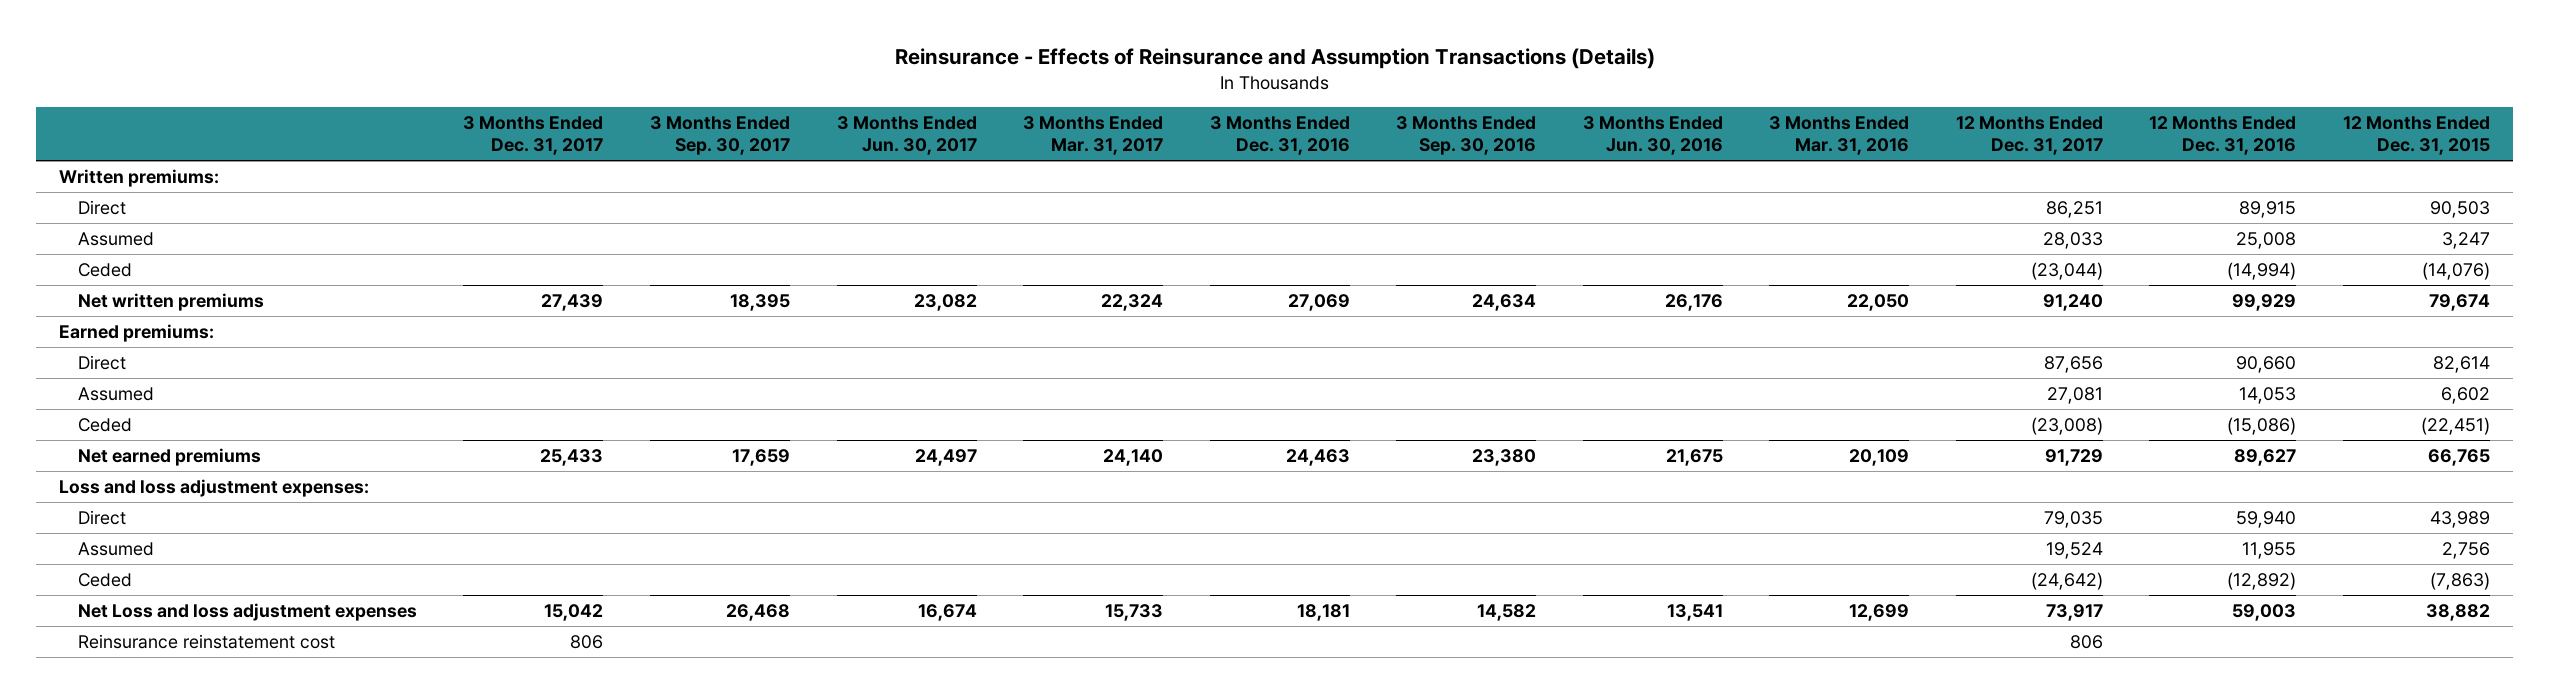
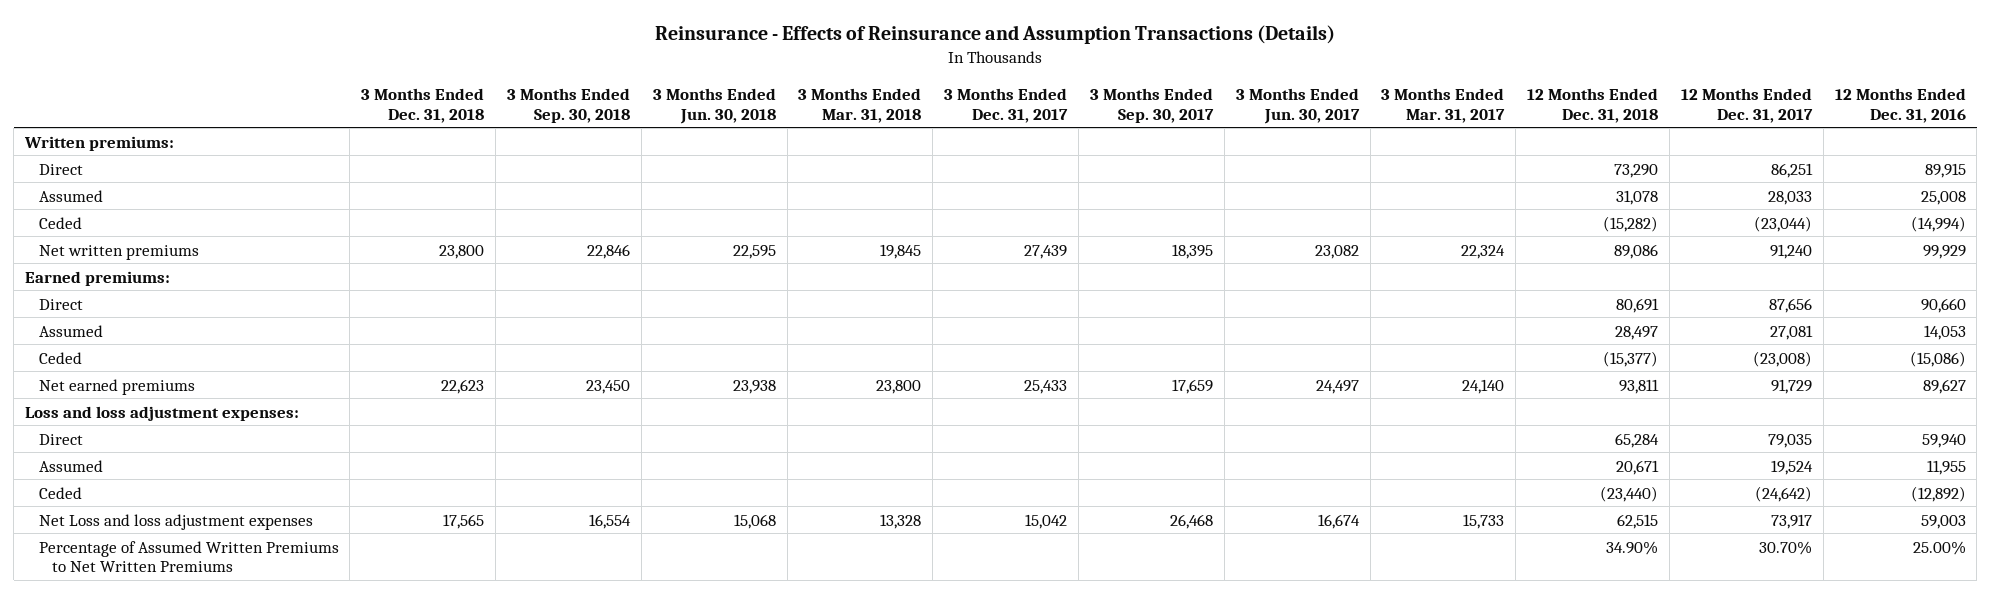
- | 3 Months Ended Dec. 31, 2017 | 3 Months Ended Sep. 30, 2017 | 3 Months Ended Jun. 30, 2017 | 3 Months Ended Mar. 31, 2017 | 3 Months Ended Dec. 31, 2016 | 3 Months Ended Sep. 30, 2016 | 3 Months Ended Jun. 30, 2016 | 3 Months Ended Mar. 31, 2016 | 12 Months Ended Dec. 31, 2017 | 12 Months Ended Dec. 31, 2016 | 12 Months Ended Dec. 31, 2015
+ | 3 Months Ended Dec. 31, 2018 | 3 Months Ended Sep. 30, 2018 | 3 Months Ended Jun. 30, 2018 | 3 Months Ended Mar. 31, 2018 | 3 Months Ended Dec. 31, 2017 | 3 Months Ended Sep. 30, 2017 | 3 Months Ended Jun. 30, 2017 | 3 Months Ended Mar. 31, 2017 | 12 Months Ended Dec. 31, 2018 | 12 Months Ended Dec. 31, 2017 | 12 Months Ended Dec. 31, 2016
- Reinsurance reinstatement cost | 806 | | | | | | | | 806 | |
+ Percentage of Assumed Written Premiums to Net Written Premiums | | | | | | | | | 34.90% | 30.70% | 25.00%

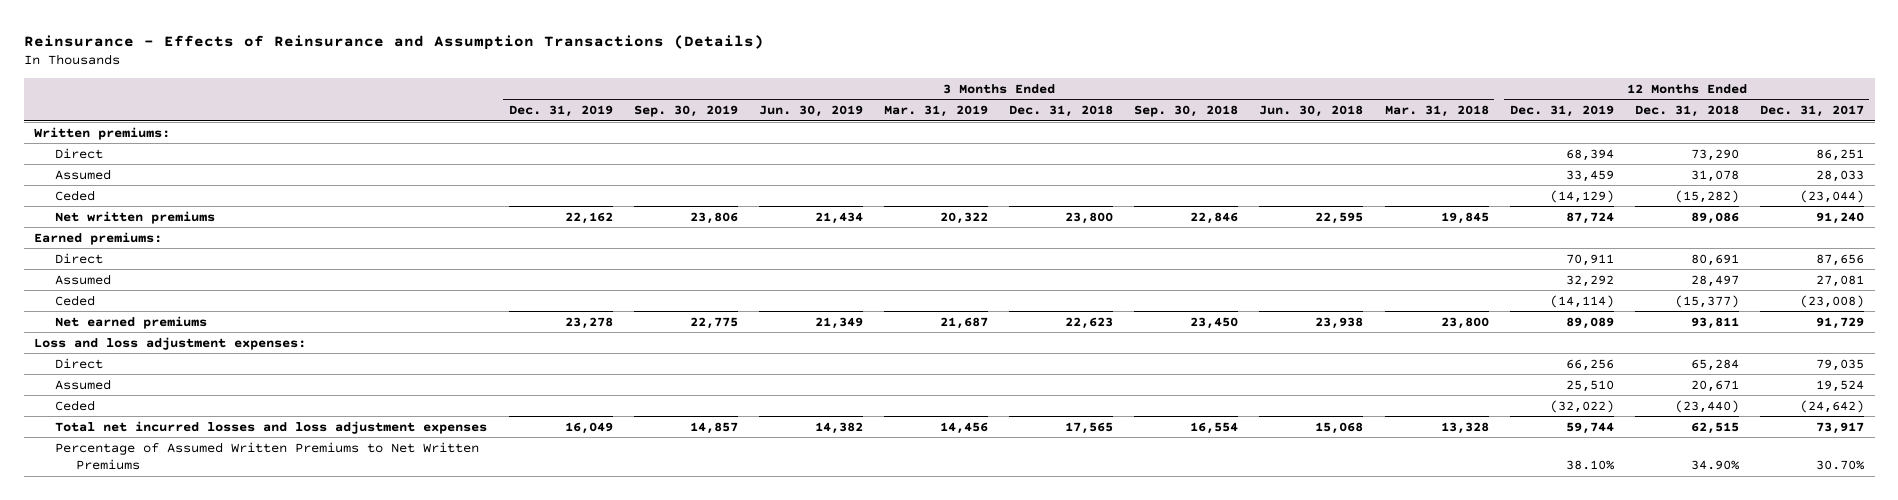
- | 3 Months Ended Dec. 31, 2018 | 3 Months Ended Sep. 30, 2018 | 3 Months Ended Jun. 30, 2018 | 3 Months Ended Mar. 31, 2018 | 3 Months Ended Dec. 31, 2017 | 3 Months Ended Sep. 30, 2017 | 3 Months Ended Jun. 30, 2017 | 3 Months Ended Mar. 31, 2017 | 12 Months Ended Dec. 31, 2018 | 12 Months Ended Dec. 31, 2017 | 12 Months Ended Dec. 31, 2016
+ | 3 Months Ended Dec. 31, 2019 | 3 Months Ended Sep. 30, 2019 | 3 Months Ended Jun. 30, 2019 | 3 Months Ended Mar. 31, 2019 | 3 Months Ended Dec. 31, 2018 | 3 Months Ended Sep. 30, 2018 | 3 Months Ended Jun. 30, 2018 | 3 Months Ended Mar. 31, 2018 | 12 Months Ended Dec. 31, 2019 | 12 Months Ended Dec. 31, 2018 | 12 Months Ended Dec. 31, 2017
- Net Loss and loss adjustment expenses | 17,565 | 16,554 | 15,068 | 13,328 | 15,042 | 26,468 | 16,674 | 15,733 | 62,515 | 73,917 | 59,003
+ Total net incurred losses and loss adjustment expenses | 16,049 | 14,857 | 14,382 | 14,456 | 17,565 | 16,554 | 15,068 | 13,328 | 59,744 | 62,515 | 73,917

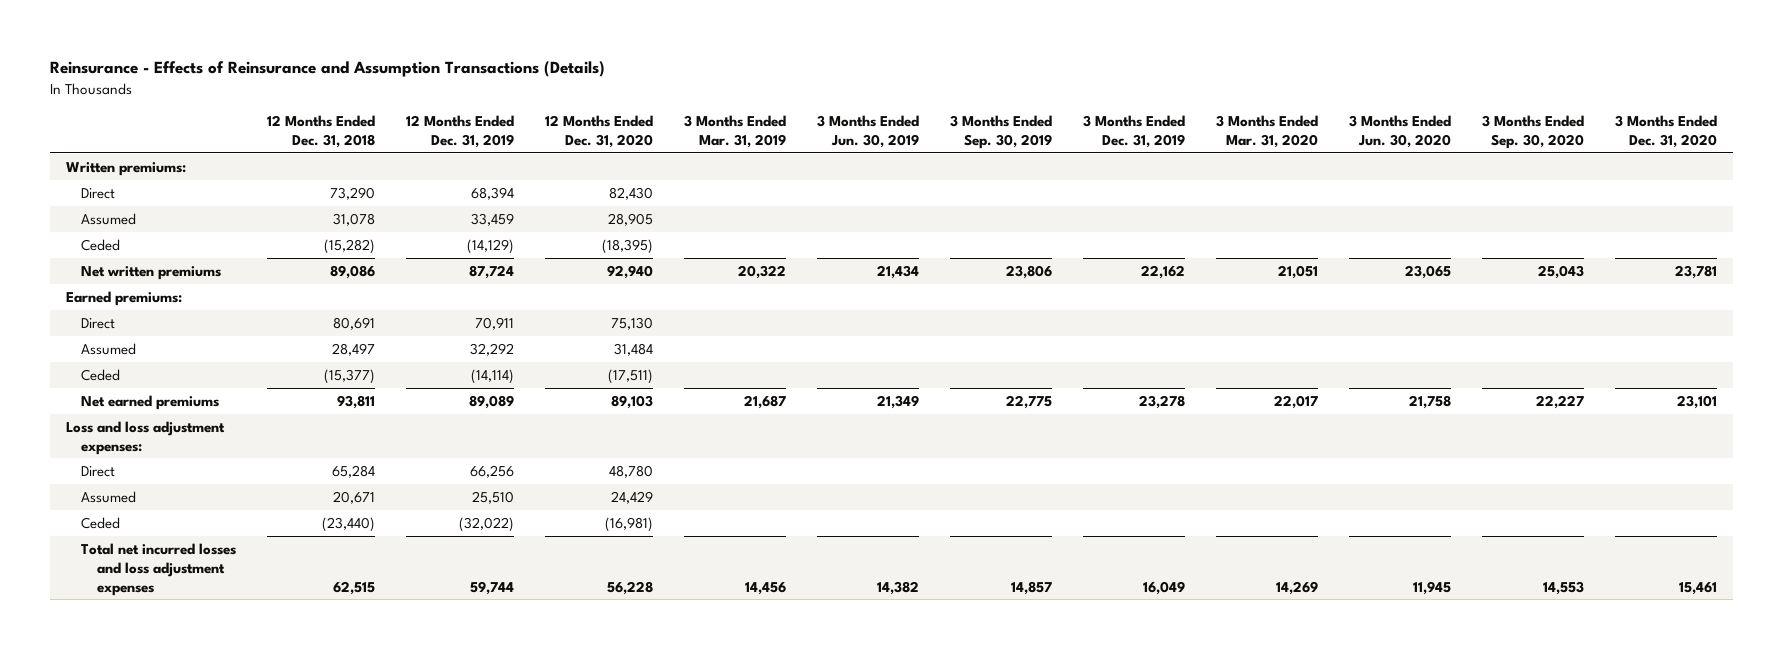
- | 3 Months Ended Dec. 31, 2019 | 3 Months Ended Sep. 30, 2019 | 3 Months Ended Jun. 30, 2019 | 3 Months Ended Mar. 31, 2019 | 3 Months Ended Dec. 31, 2018 | 3 Months Ended Sep. 30, 2018 | 3 Months Ended Jun. 30, 2018 | 3 Months Ended Mar. 31, 2018 | 12 Months Ended Dec. 31, 2019 | 12 Months Ended Dec. 31, 2018 | 12 Months Ended Dec. 31, 2017
+ | 12 Months Ended Dec. 31, 2018 | 12 Months Ended Dec. 31, 2019 | 12 Months Ended Dec. 31, 2020 | 3 Months Ended Mar. 31, 2019 | 3 Months Ended Jun. 30, 2019 | 3 Months Ended Sep. 30, 2019 | 3 Months Ended Dec. 31, 2019 | 3 Months Ended Mar. 31, 2020 | 3 Months Ended Jun. 30, 2020 | 3 Months Ended Sep. 30, 2020 | 3 Months Ended Dec. 31, 2020
- Percentage of Assumed Written Premiums to Net Written Premiums | | | | | | | | | 38.10% | 34.90% | 30.70%

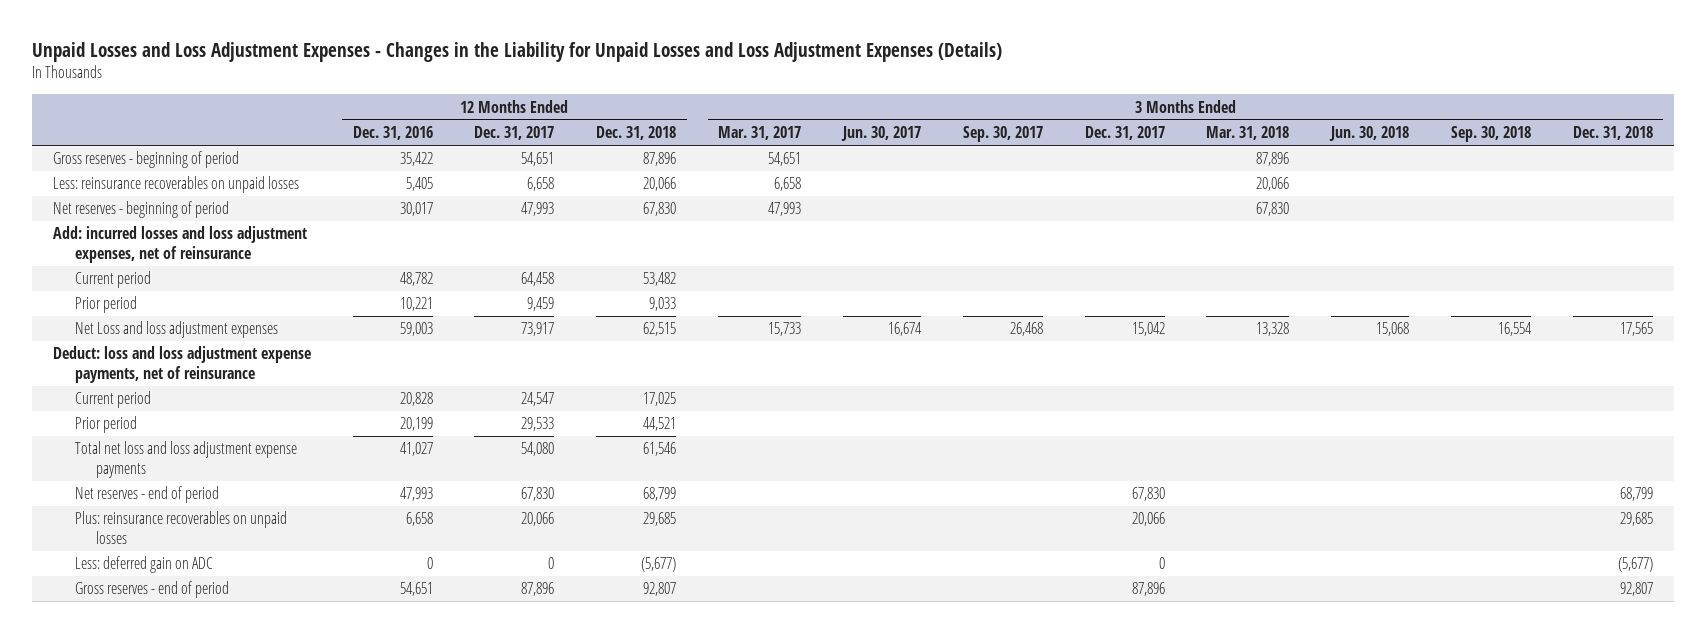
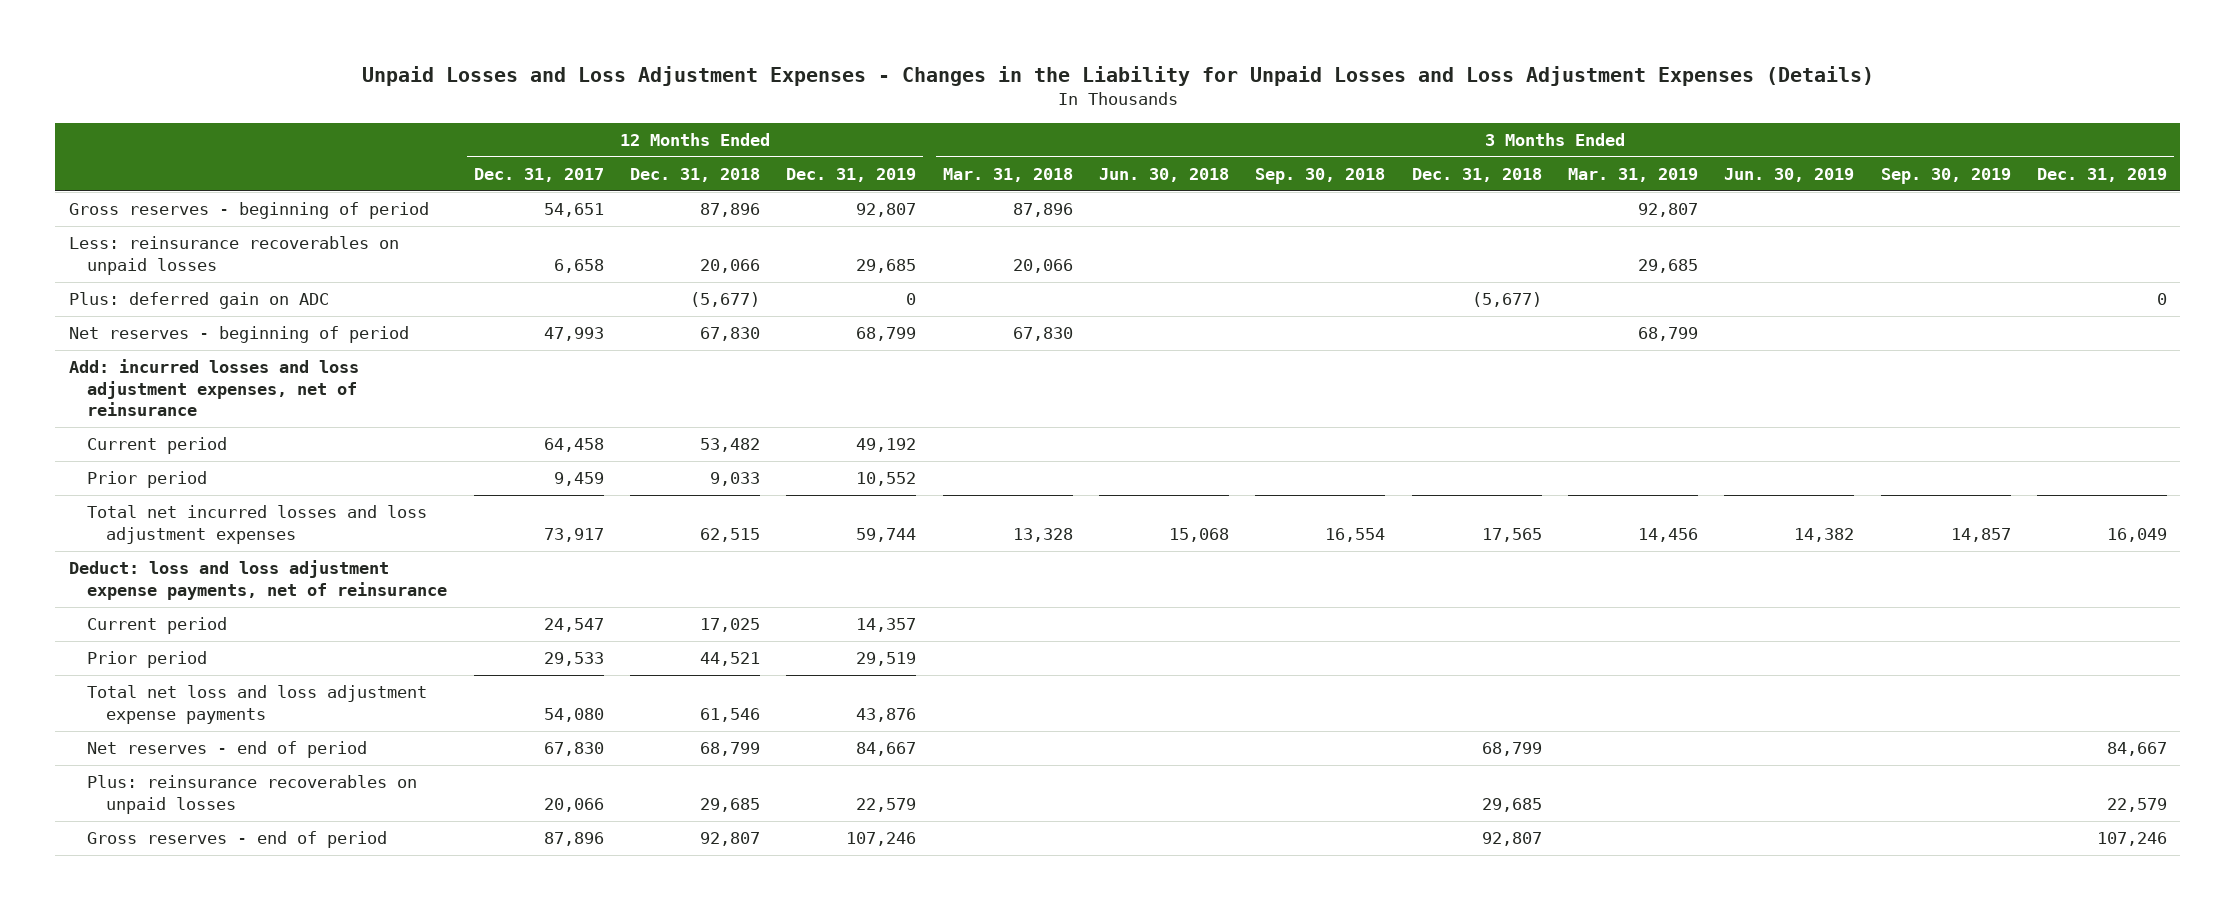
- | 12 Months Ended Dec. 31, 2016 | 12 Months Ended Dec. 31, 2017 | 12 Months Ended Dec. 31, 2018 | 3 Months Ended Mar. 31, 2017 | 3 Months Ended Jun. 30, 2017 | 3 Months Ended Sep. 30, 2017 | 3 Months Ended Dec. 31, 2017 | 3 Months Ended Mar. 31, 2018 | 3 Months Ended Jun. 30, 2018 | 3 Months Ended Sep. 30, 2018 | 3 Months Ended Dec. 31, 2018
+ | 12 Months Ended Dec. 31, 2017 | 12 Months Ended Dec. 31, 2018 | 12 Months Ended Dec. 31, 2019 | 3 Months Ended Mar. 31, 2018 | 3 Months Ended Jun. 30, 2018 | 3 Months Ended Sep. 30, 2018 | 3 Months Ended Dec. 31, 2018 | 3 Months Ended Mar. 31, 2019 | 3 Months Ended Jun. 30, 2019 | 3 Months Ended Sep. 30, 2019 | 3 Months Ended Dec. 31, 2019
+ Plus: deferred gain on ADC | | (5,677) | 0 | | | | (5,677) | | | | 0
- Net Loss and loss adjustment expenses | 59,003 | 73,917 | 62,515 | 15,733 | 16,674 | 26,468 | 15,042 | 13,328 | 15,068 | 16,554 | 17,565
+ Total net incurred losses and loss adjustment expenses | 73,917 | 62,515 | 59,744 | 13,328 | 15,068 | 16,554 | 17,565 | 14,456 | 14,382 | 14,857 | 16,049
- Less: deferred gain on ADC | 0 | 0 | (5,677) | | | | 0 | | | | (5,677)

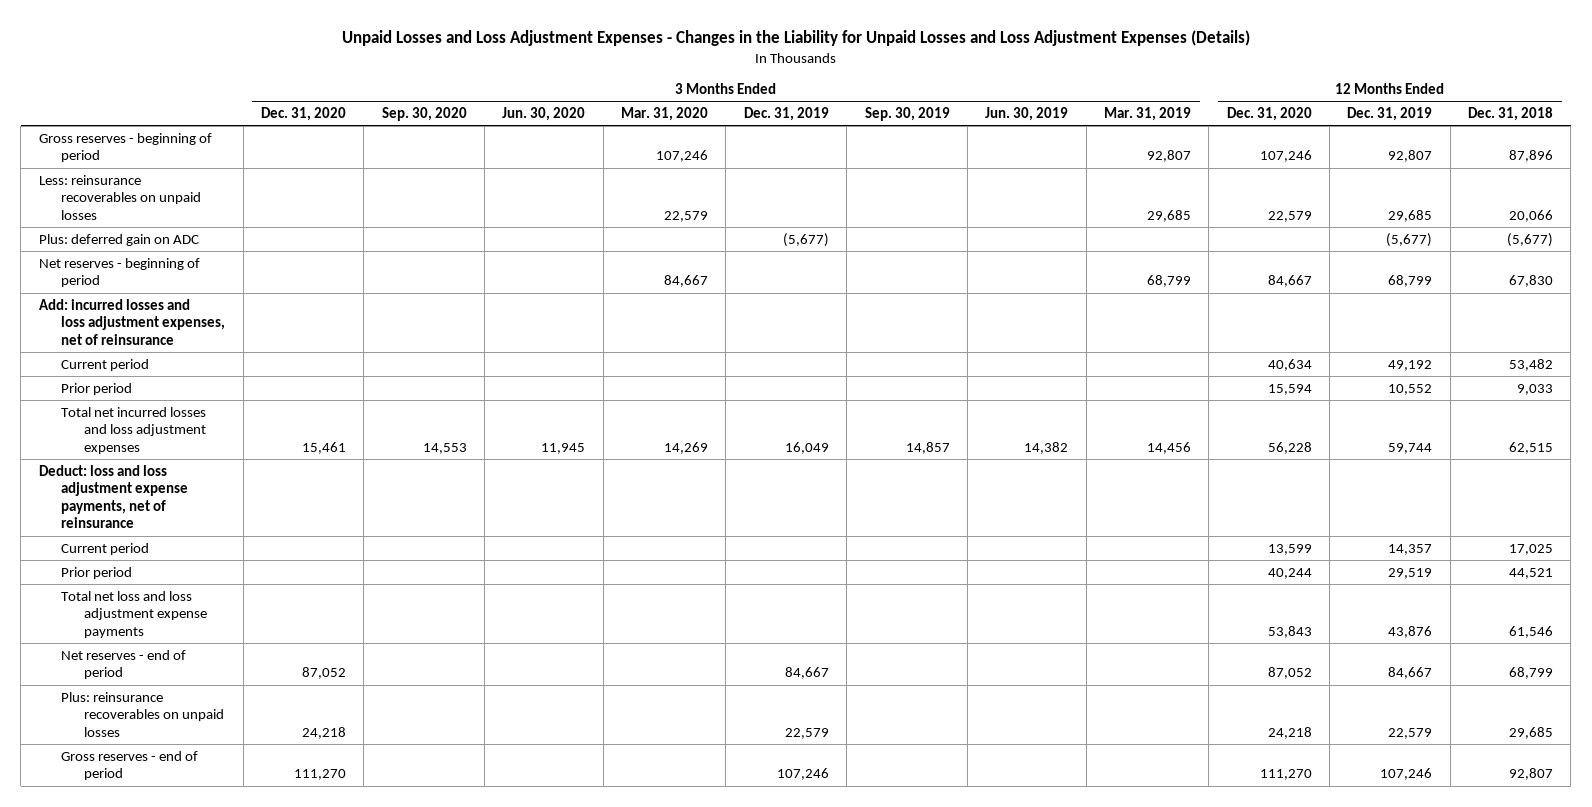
- | 12 Months Ended Dec. 31, 2017 | 12 Months Ended Dec. 31, 2018 | 12 Months Ended Dec. 31, 2019 | 3 Months Ended Mar. 31, 2018 | 3 Months Ended Jun. 30, 2018 | 3 Months Ended Sep. 30, 2018 | 3 Months Ended Dec. 31, 2018 | 3 Months Ended Mar. 31, 2019 | 3 Months Ended Jun. 30, 2019 | 3 Months Ended Sep. 30, 2019 | 3 Months Ended Dec. 31, 2019
+ | 3 Months Ended Dec. 31, 2020 | 3 Months Ended Sep. 30, 2020 | 3 Months Ended Jun. 30, 2020 | 3 Months Ended Mar. 31, 2020 | 3 Months Ended Dec. 31, 2019 | 3 Months Ended Sep. 30, 2019 | 3 Months Ended Jun. 30, 2019 | 3 Months Ended Mar. 31, 2019 | 12 Months Ended Dec. 31, 2020 | 12 Months Ended Dec. 31, 2019 | 12 Months Ended Dec. 31, 2018
- Plus: deferred gain on ADC | | (5,677) | 0 | | | | (5,677) | | | | 0
+ Plus: deferred gain on ADC | | | | | (5,677) | | | | | (5,677) | (5,677)

